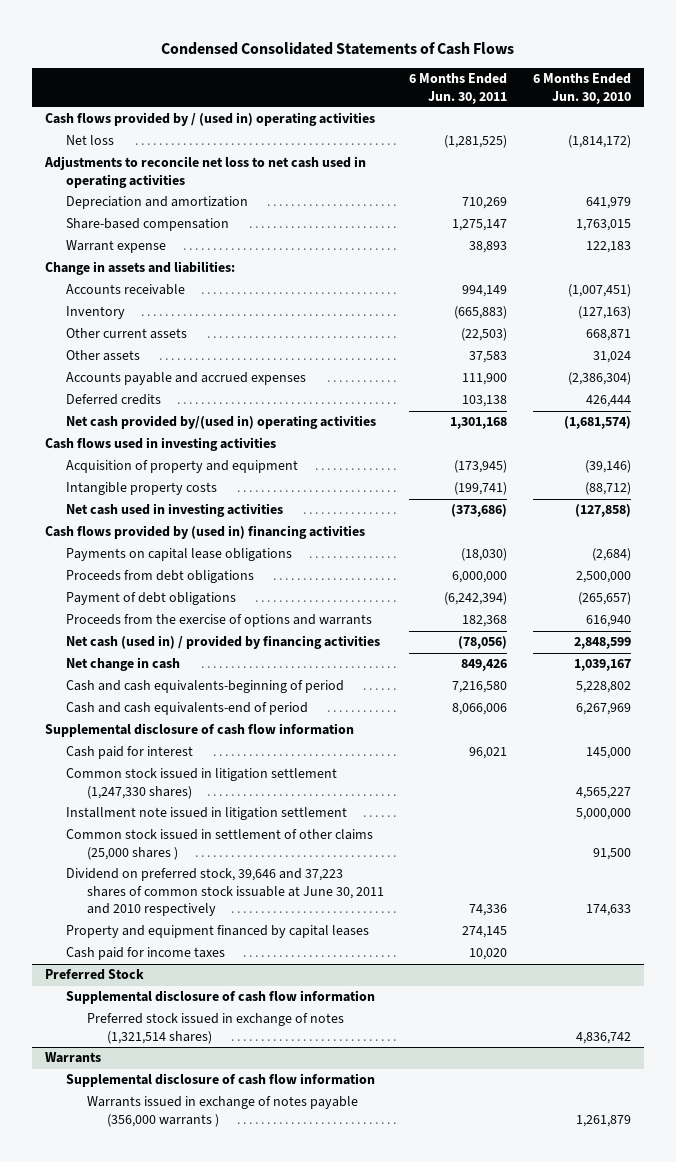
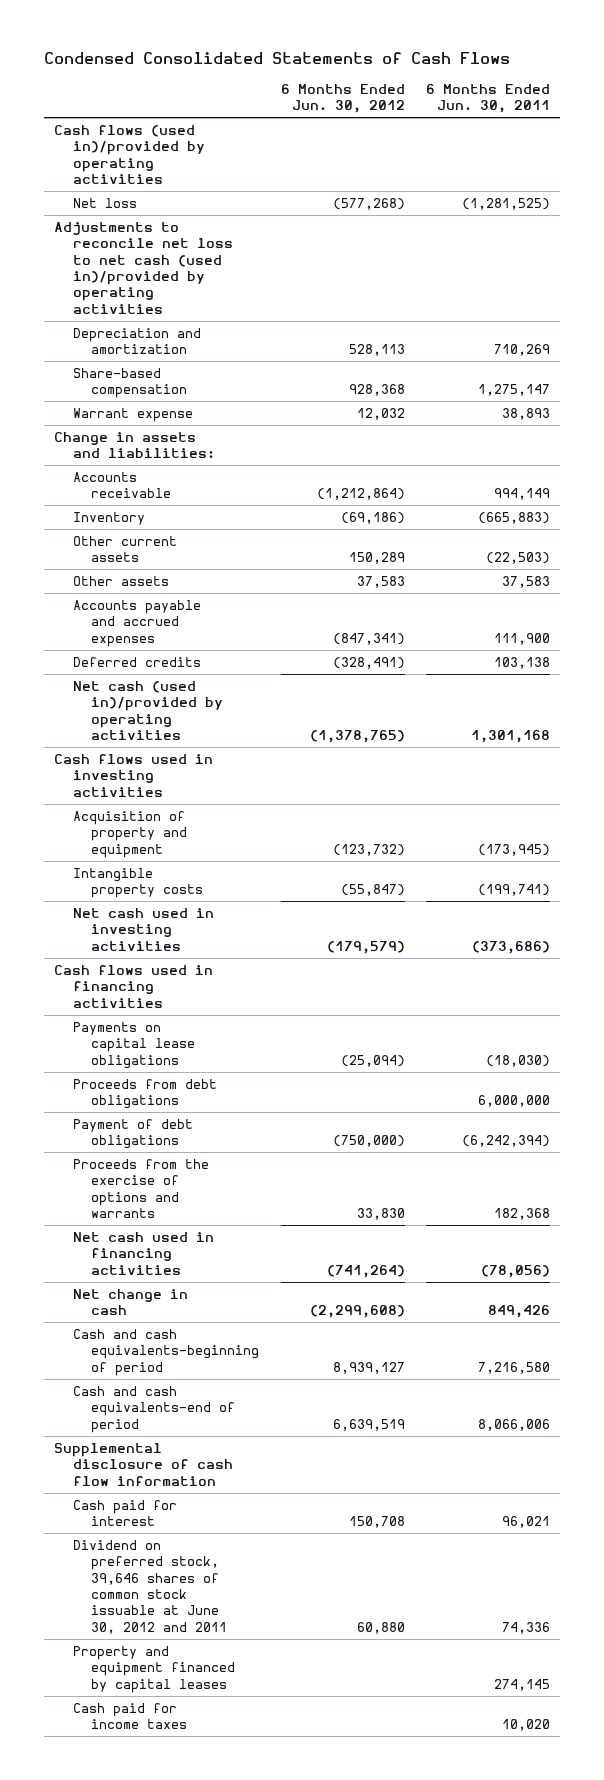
- | 6 Months Ended Jun. 30, 2011 | 6 Months Ended Jun. 30, 2010
+ | 6 Months Ended Jun. 30, 2012 | 6 Months Ended Jun. 30, 2011
- Cash flows provided by / (used in) operating activities
+ Cash flows (used in)/provided by operating activities
- Adjustments to reconcile net loss to net cash used in operating activities
+ Adjustments to reconcile net loss to net cash (used in)/provided by operating activities
- Net cash provided by/(used in) operating activities | 1,301,168 | (1,681,574)
+ Net cash (used in)/provided by operating activities | (1,378,765) | 1,301,168
- Cash flows provided by (used in) financing activities
+ Cash flows used in financing activities
- Net cash (used in) / provided by financing activities | (78,056) | 2,848,599
+ Net cash used in financing activities | (741,264) | (78,056)
- Common stock issued in litigation settlement (1,247,330 shares) | | 4,565,227
- Installment note issued in litigation settlement | | 5,000,000
- Common stock issued in settlement of other claims (25,000 shares ) | | 91,500
- Dividend on preferred stock, 39,646 and 37,223 shares of common stock issuable at June 30, 2011 and 2010 respectively | 74,336 | 174,633
+ Dividend on preferred stock, 39,646 shares of common stock issuable at June 30, 2012 and 2011 | 60,880 | 74,336
- Preferred Stock
- Supplemental disclosure of cash flow information
- Preferred stock issued in exchange of notes (1,321,514 shares) | | 4,836,742
- Warrants
- Supplemental disclosure of cash flow information
- Warrants issued in exchange of notes payable (356,000 warrants ) | | 1,261,879

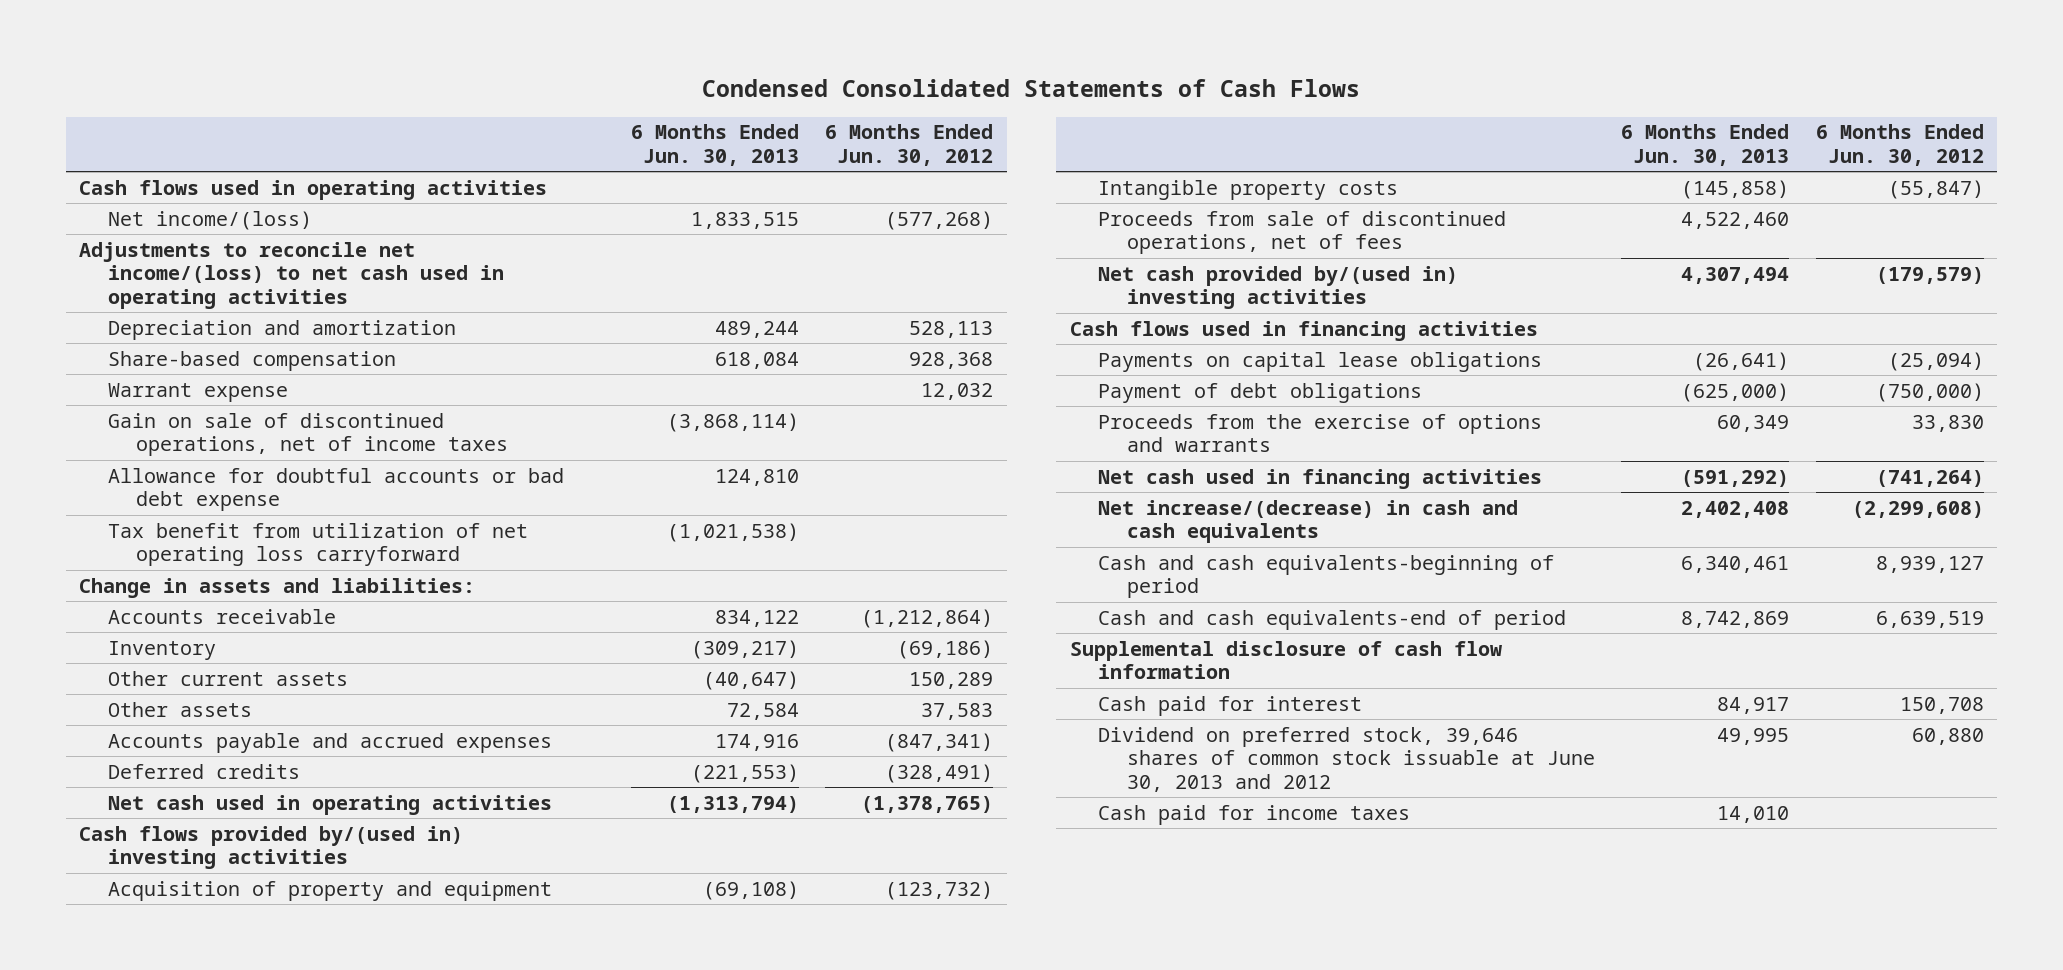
- | 6 Months Ended Jun. 30, 2012 | 6 Months Ended Jun. 30, 2011
+ | 6 Months Ended Jun. 30, 2013 | 6 Months Ended Jun. 30, 2012
- Cash flows (used in)/provided by operating activities
- Net loss | (577,268) | (1,281,525)
- Adjustments to reconcile net loss to net cash (used in)/provided by operating activities
+ Cash flows used in operating activities
+ Net income/(loss) | 1,833,515 | (577,268)
+ Adjustments to reconcile net income/(loss) to net cash used in operating activities
+ Gain on sale of discontinued operations, net of income taxes | (3,868,114) |
+ Allowance for doubtful accounts or bad debt expense | 124,810 |
+ Tax benefit from utilization of net operating loss carryforward | (1,021,538) |
- Net cash (used in)/provided by operating activities | (1,378,765) | 1,301,168
- Cash flows used in investing activities
+ Net cash used in operating activities | (1,313,794) | (1,378,765)
+ Cash flows provided by/(used in) investing activities
- Net cash used in investing activities | (179,579) | (373,686)
+ Proceeds from sale of discontinued operations, net of fees | 4,522,460 |
+ Net cash provided by/(used in) investing activities | 4,307,494 | (179,579)
- Proceeds from debt obligations | | 6,000,000
- Net change in cash | (2,299,608) | 849,426
+ Net increase/(decrease) in cash and cash equivalents | 2,402,408 | (2,299,608)
- Dividend on preferred stock, 39,646 shares of common stock issuable at June 30, 2012 and 2011 | 60,880 | 74,336
- Property and equipment financed by capital leases | | 274,145
+ Dividend on preferred stock, 39,646 shares of common stock issuable at June 30, 2013 and 2012 | 49,995 | 60,880

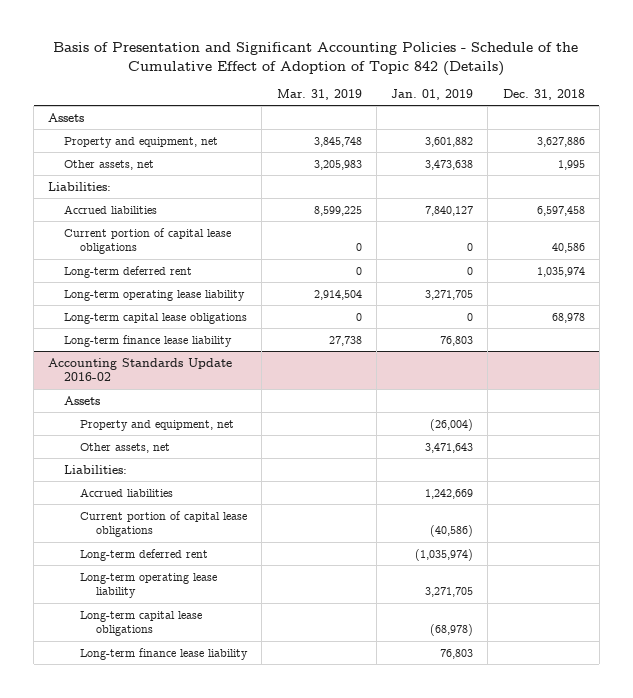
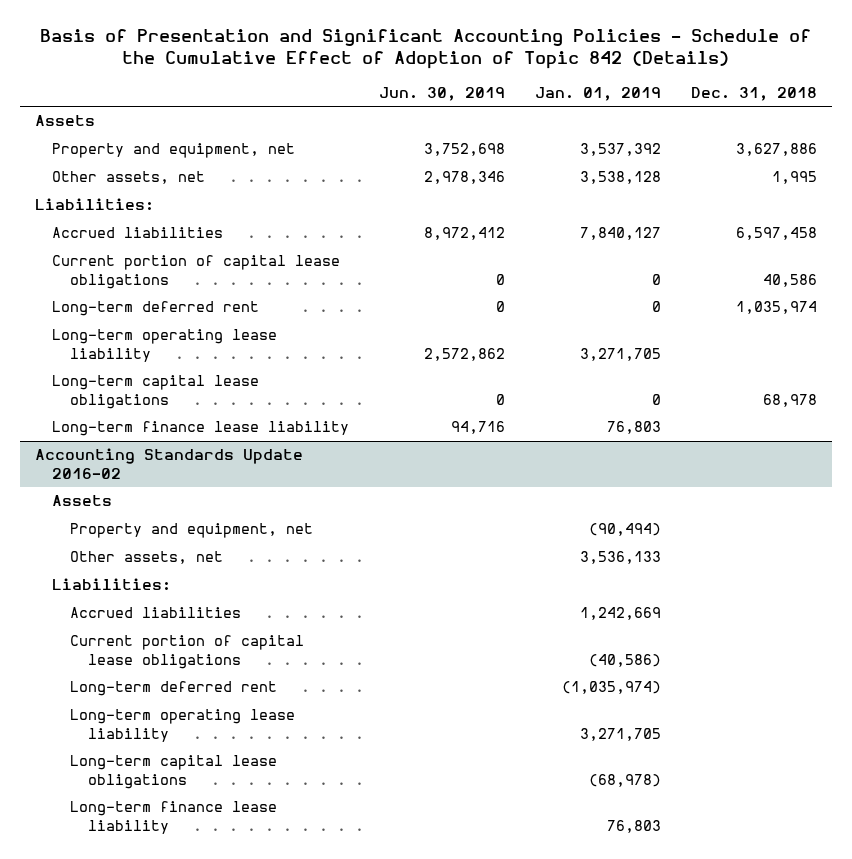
- | Mar. 31, 2019 | Jan. 01, 2019 | Dec. 31, 2018
+ | Jun. 30, 2019 | Jan. 01, 2019 | Dec. 31, 2018
- Property and equipment, net | 3,845,748 | 3,601,882 | 3,627,886
- Other assets, net | 3,205,983 | 3,473,638 | 1,995
+ Property and equipment, net | 3,752,698 | 3,537,392 | 3,627,886
+ Other assets, net | 2,978,346 | 3,538,128 | 1,995
@ Accounting Standards Update 2016-02
- Property and equipment, net | | (26,004) |
- Other assets, net | | 3,471,643 |
+ Property and equipment, net | | (90,494) |
+ Other assets, net | | 3,536,133 |

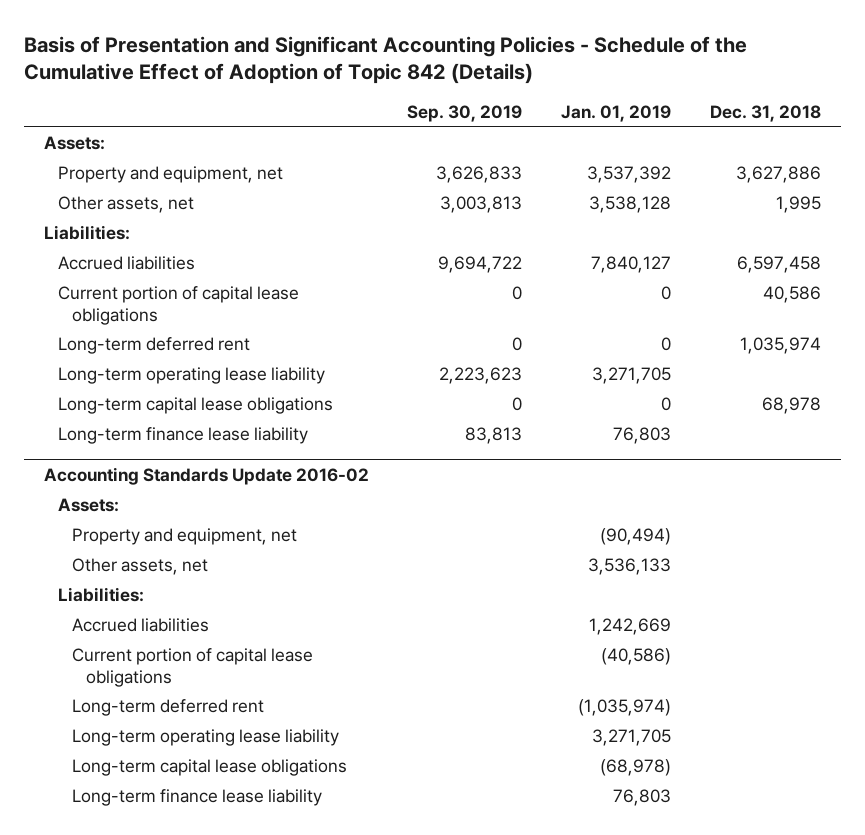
- | Jun. 30, 2019 | Jan. 01, 2019 | Dec. 31, 2018
+ | Sep. 30, 2019 | Jan. 01, 2019 | Dec. 31, 2018
- Assets
+ Assets:
@ Accounting Standards Update 2016-02
- Assets
+ Assets:

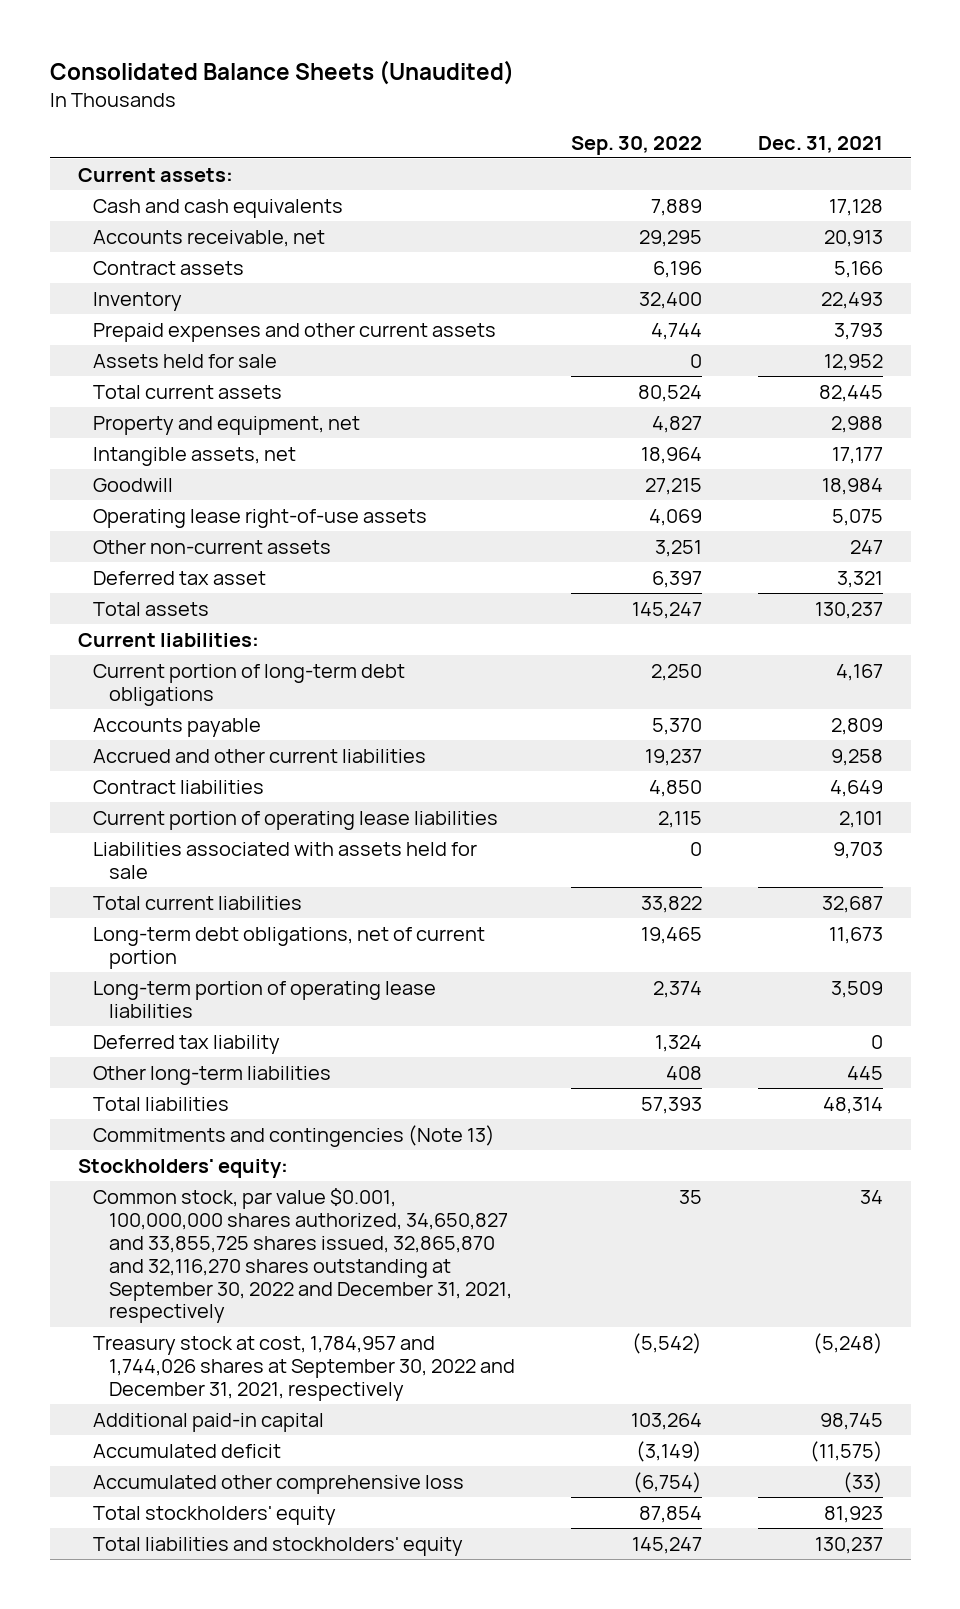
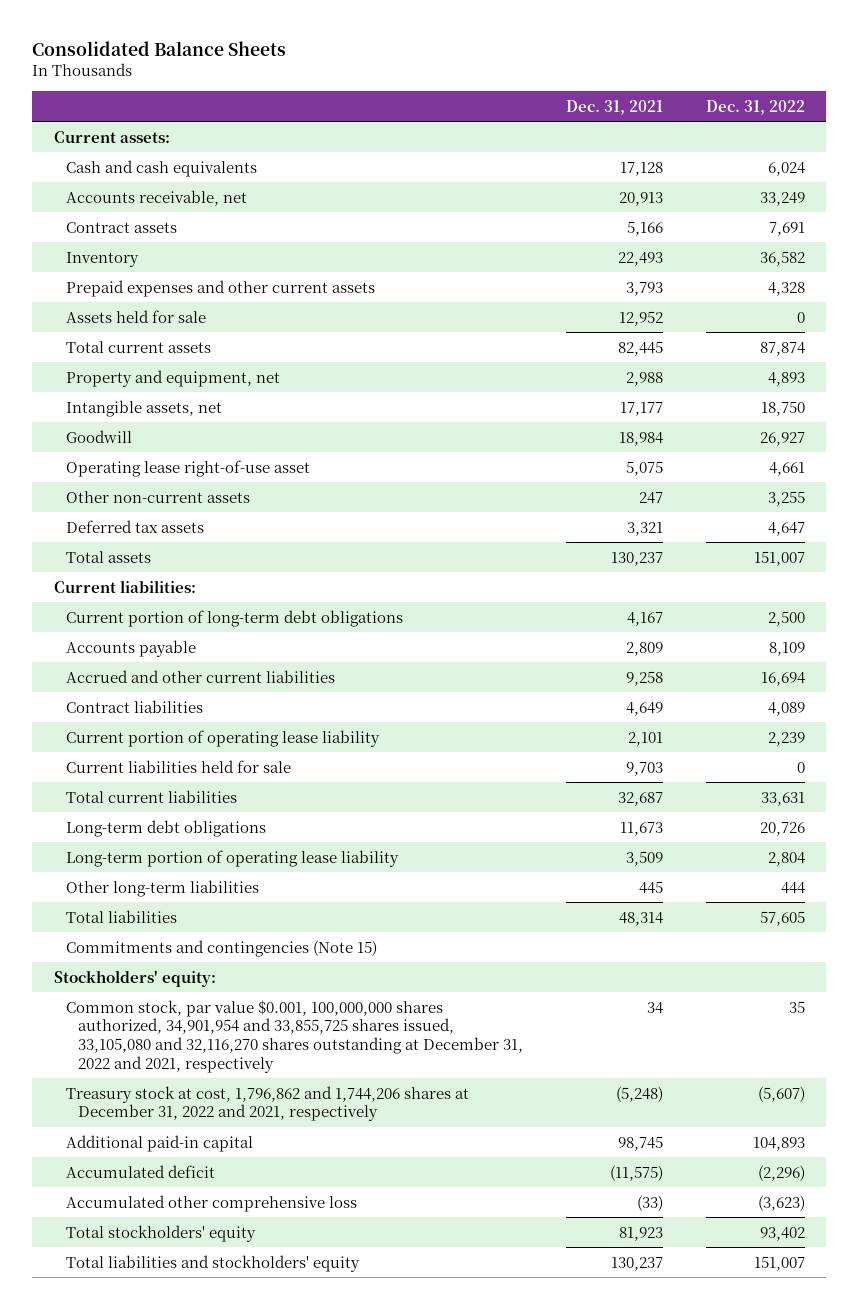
- Consolidated Balance Sheets (Unaudited)
+ Consolidated Balance Sheets
- | Sep. 30, 2022 | Dec. 31, 2021
+ | Dec. 31, 2021 | Dec. 31, 2022
- Operating lease right-of-use assets | 4,069 | 5,075
+ Operating lease right-of-use asset | 5,075 | 4,661
- Deferred tax asset | 6,397 | 3,321
+ Deferred tax assets | 3,321 | 4,647
- Current portion of operating lease liabilities | 2,115 | 2,101
- Liabilities associated with assets held for sale | 0 | 9,703
+ Current portion of operating lease liability | 2,101 | 2,239
+ Current liabilities held for sale | 9,703 | 0
- Long-term debt obligations, net of current portion | 19,465 | 11,673
- Long-term portion of operating lease liabilities | 2,374 | 3,509
- Deferred tax liability | 1,324 | 0
+ Long-term debt obligations | 11,673 | 20,726
+ Long-term portion of operating lease liability | 3,509 | 2,804
- Commitments and contingencies (Note 13)
+ Commitments and contingencies (Note 15)
- Common stock, par value $0.001, 100,000,000 shares authorized, 34,650,827 and 33,855,725 shares issued, 32,865,870 and 32,116,270 shares outstanding at September 30, 2022 and December 31, 2021, respectively | 35 | 34
- Treasury stock at cost, 1,784,957 and 1,744,026 shares at September 30, 2022 and December 31, 2021, respectively | (5,542) | (5,248)
+ Common stock, par value $0.001, 100,000,000 shares authorized, 34,901,954 and 33,855,725 shares issued, 33,105,080 and 32,116,270 shares outstanding at December 31, 2022 and 2021, respectively | 34 | 35
+ Treasury stock at cost, 1,796,862 and 1,744,206 shares at December 31, 2022 and 2021, respectively | (5,248) | (5,607)

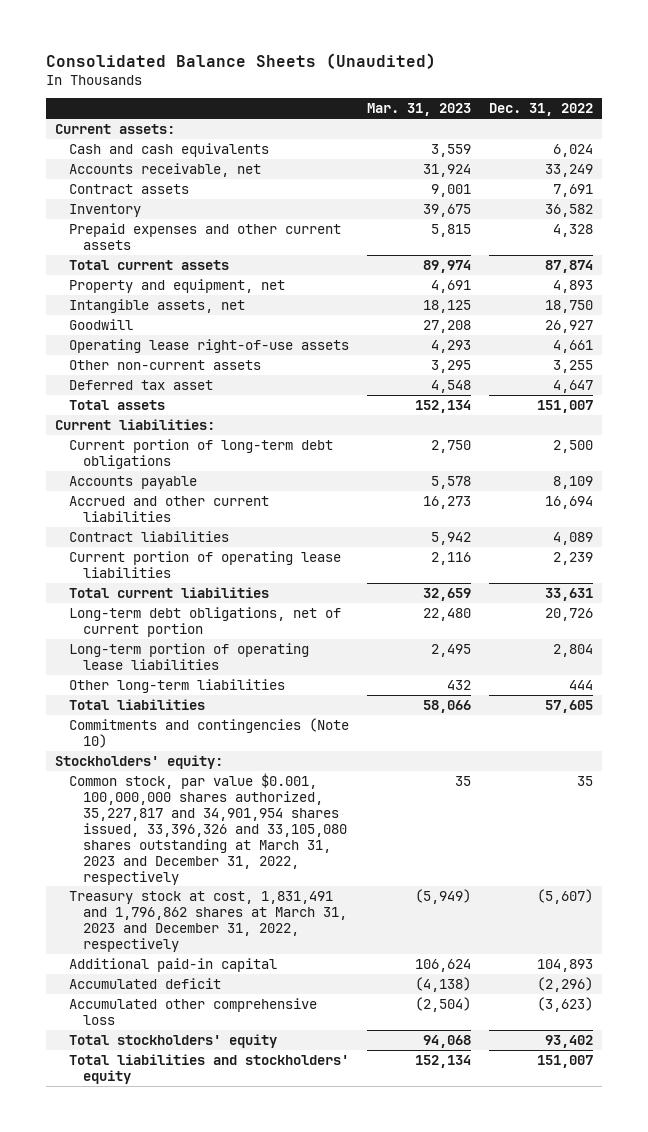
- Consolidated Balance Sheets
+ Consolidated Balance Sheets (Unaudited)
- | Dec. 31, 2021 | Dec. 31, 2022
+ | Mar. 31, 2023 | Dec. 31, 2022
- Assets held for sale | 12,952 | 0
- Operating lease right-of-use asset | 5,075 | 4,661
+ Operating lease right-of-use assets | 4,293 | 4,661
- Deferred tax assets | 3,321 | 4,647
+ Deferred tax asset | 4,548 | 4,647
- Current portion of operating lease liability | 2,101 | 2,239
- Current liabilities held for sale | 9,703 | 0
+ Current portion of operating lease liabilities | 2,116 | 2,239
- Long-term debt obligations | 11,673 | 20,726
- Long-term portion of operating lease liability | 3,509 | 2,804
+ Long-term debt obligations, net of current portion | 22,480 | 20,726
+ Long-term portion of operating lease liabilities | 2,495 | 2,804
- Commitments and contingencies (Note 15)
+ Commitments and contingencies (Note 10)
- Common stock, par value $0.001, 100,000,000 shares authorized, 34,901,954 and 33,855,725 shares issued, 33,105,080 and 32,116,270 shares outstanding at December 31, 2022 and 2021, respectively | 34 | 35
- Treasury stock at cost, 1,796,862 and 1,744,206 shares at December 31, 2022 and 2021, respectively | (5,248) | (5,607)
+ Common stock, par value $0.001, 100,000,000 shares authorized, 35,227,817 and 34,901,954 shares issued, 33,396,326 and 33,105,080 shares outstanding at March 31, 2023 and December 31, 2022, respectively | 35 | 35
+ Treasury stock at cost, 1,831,491 and 1,796,862 shares at March 31, 2023 and December 31, 2022, respectively | (5,949) | (5,607)

